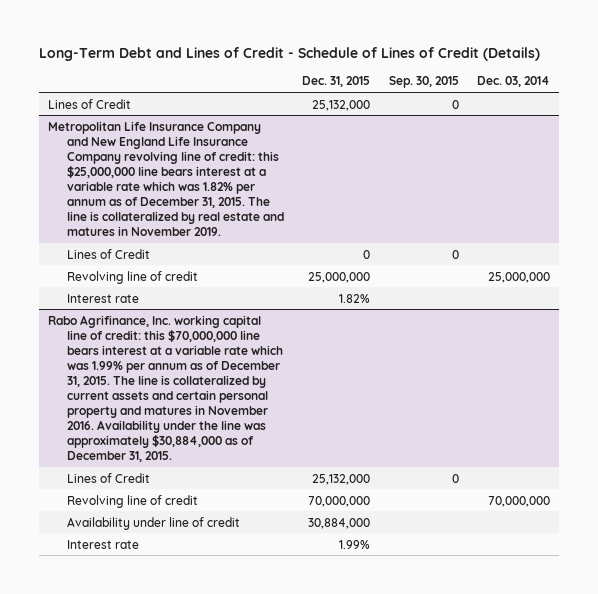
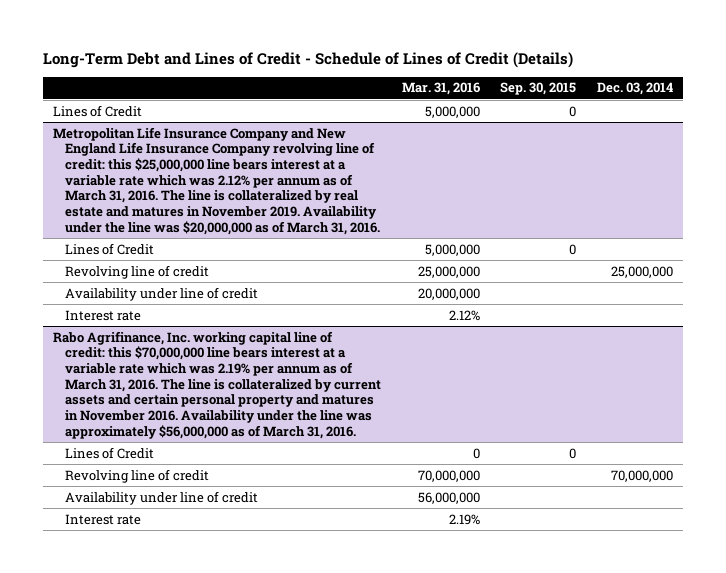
- | Dec. 31, 2015 | Sep. 30, 2015 | Dec. 03, 2014
+ | Mar. 31, 2016 | Sep. 30, 2015 | Dec. 03, 2014
- Metropolitan Life Insurance Company and New England Life Insurance Company revolving line of credit: this $25,000,000 line bears interest at a variable rate which was 1.82% per annum as of December 31, 2015. The line is collateralized by real estate and matures in November 2019.
+ Metropolitan Life Insurance Company and New England Life Insurance Company revolving line of credit: this $25,000,000 line bears interest at a variable rate which was 2.12% per annum as of March 31, 2016. The line is collateralized by real estate and matures in November 2019. Availability under the line was $20,000,000 as of March 31, 2016.
+ Availability under line of credit | 20,000,000 | |
- Rabo Agrifinance, Inc. working capital line of credit: this $70,000,000 line bears interest at a variable rate which was 1.99% per annum as of December 31, 2015. The line is collateralized by current assets and certain personal property and matures in November 2016. Availability under the line was approximately $30,884,000 as of December 31, 2015.
+ Rabo Agrifinance, Inc. working capital line of credit: this $70,000,000 line bears interest at a variable rate which was 2.19% per annum as of March 31, 2016. The line is collateralized by current assets and certain personal property and matures in November 2016. Availability under the line was approximately $56,000,000 as of March 31, 2016.

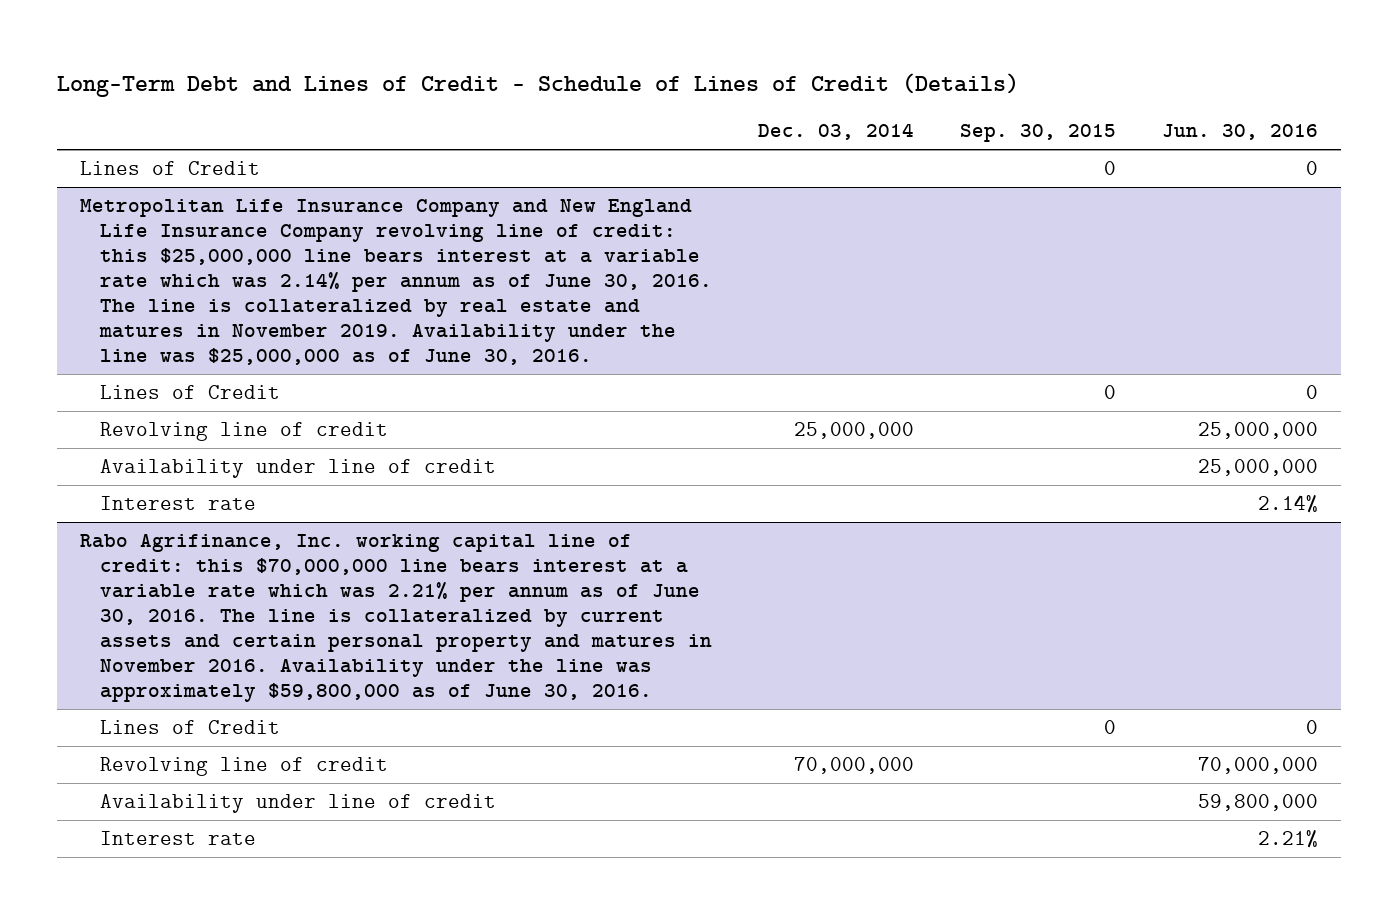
- | Mar. 31, 2016 | Sep. 30, 2015 | Dec. 03, 2014
+ | Dec. 03, 2014 | Sep. 30, 2015 | Jun. 30, 2016
- Metropolitan Life Insurance Company and New England Life Insurance Company revolving line of credit: this $25,000,000 line bears interest at a variable rate which was 2.12% per annum as of March 31, 2016. The line is collateralized by real estate and matures in November 2019. Availability under the line was $20,000,000 as of March 31, 2016.
+ Metropolitan Life Insurance Company and New England Life Insurance Company revolving line of credit: this $25,000,000 line bears interest at a variable rate which was 2.14% per annum as of June 30, 2016. The line is collateralized by real estate and matures in November 2019. Availability under the line was $25,000,000 as of June 30, 2016.
- Rabo Agrifinance, Inc. working capital line of credit: this $70,000,000 line bears interest at a variable rate which was 2.19% per annum as of March 31, 2016. The line is collateralized by current assets and certain personal property and matures in November 2016. Availability under the line was approximately $56,000,000 as of March 31, 2016.
+ Rabo Agrifinance, Inc. working capital line of credit: this $70,000,000 line bears interest at a variable rate which was 2.21% per annum as of June 30, 2016. The line is collateralized by current assets and certain personal property and matures in November 2016. Availability under the line was approximately $59,800,000 as of June 30, 2016.

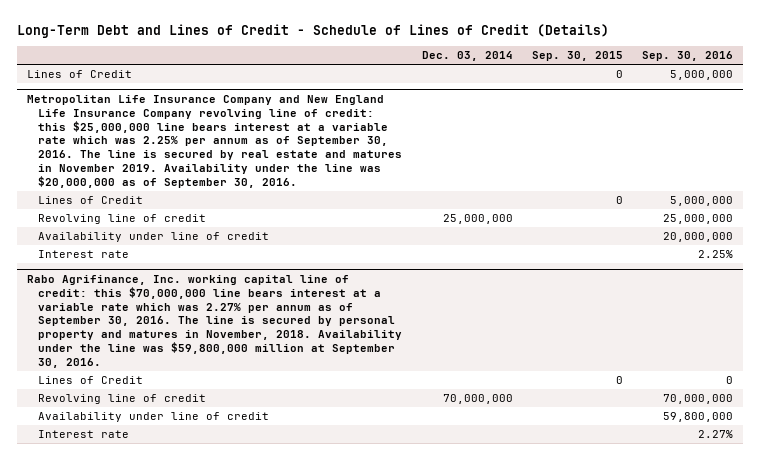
- | Dec. 03, 2014 | Sep. 30, 2015 | Jun. 30, 2016
+ | Dec. 03, 2014 | Sep. 30, 2015 | Sep. 30, 2016
- Metropolitan Life Insurance Company and New England Life Insurance Company revolving line of credit: this $25,000,000 line bears interest at a variable rate which was 2.14% per annum as of June 30, 2016. The line is collateralized by real estate and matures in November 2019. Availability under the line was $25,000,000 as of June 30, 2016.
+ Metropolitan Life Insurance Company and New England Life Insurance Company revolving line of credit: this $25,000,000 line bears interest at a variable rate which was 2.25% per annum as of September 30, 2016. The line is secured by real estate and matures in November 2019. Availability under the line was $20,000,000 as of September 30, 2016.
- Rabo Agrifinance, Inc. working capital line of credit: this $70,000,000 line bears interest at a variable rate which was 2.21% per annum as of June 30, 2016. The line is collateralized by current assets and certain personal property and matures in November 2016. Availability under the line was approximately $59,800,000 as of June 30, 2016.
+ Rabo Agrifinance, Inc. working capital line of credit: this $70,000,000 line bears interest at a variable rate which was 2.27% per annum as of September 30, 2016. The line is secured by personal property and matures in November, 2018. Availability under the line was $59,800,000 million at September 30, 2016.

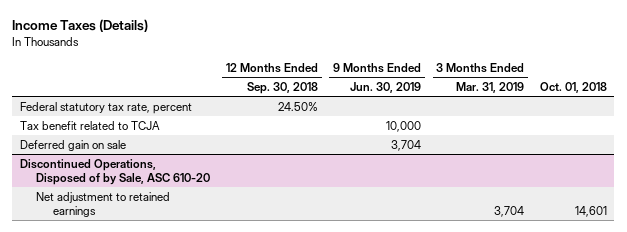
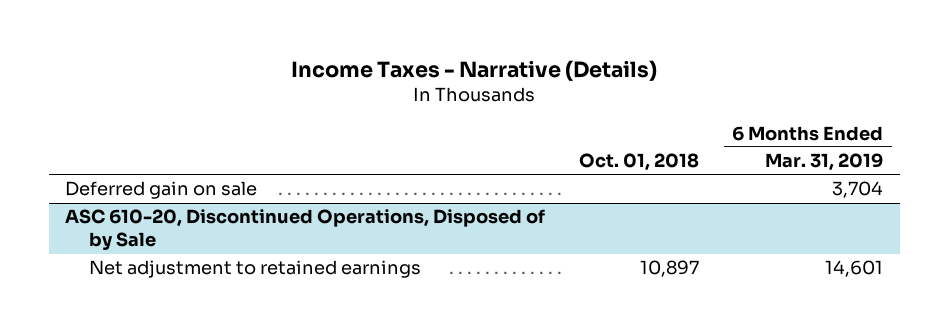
- Income Taxes (Details)
+ Income Taxes - Narrative (Details)
- | 12 Months Ended Sep. 30, 2018 | 9 Months Ended Jun. 30, 2019 | 3 Months Ended Mar. 31, 2019 | Oct. 01, 2018
+ | Oct. 01, 2018 | 6 Months Ended Mar. 31, 2019
- Federal statutory tax rate, percent | 24.50% | | |
- Tax benefit related to TCJA | | 10,000 | |
- Discontinued Operations, Disposed of by Sale, ASC 610-20
- Net adjustment to retained earnings | | | 3,704 | 14,601
+ ASC 610-20, Discontinued Operations, Disposed of by Sale
+ Net adjustment to retained earnings | 10,897 | 14,601

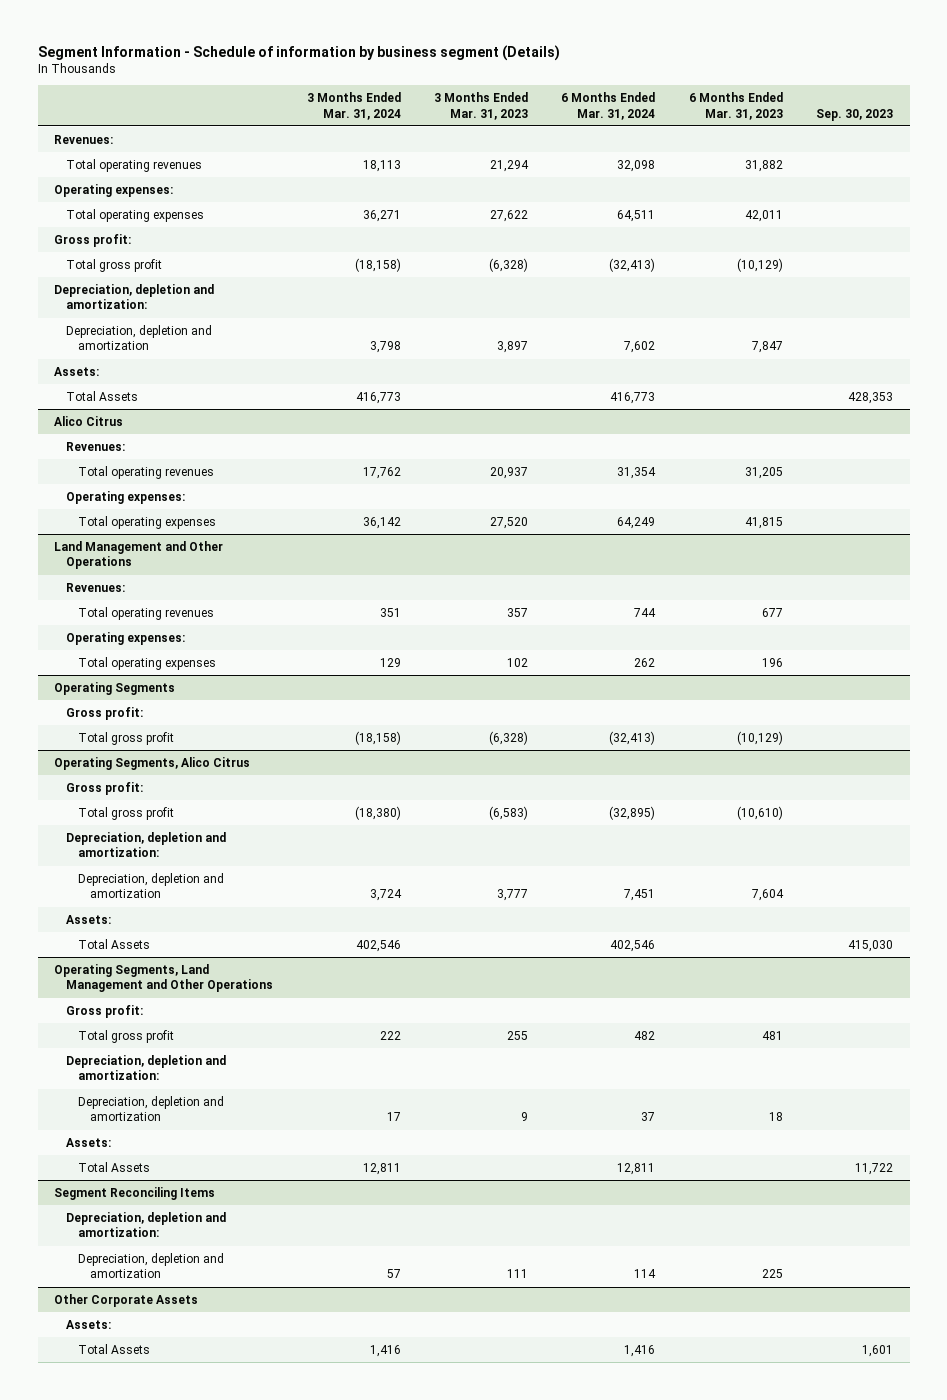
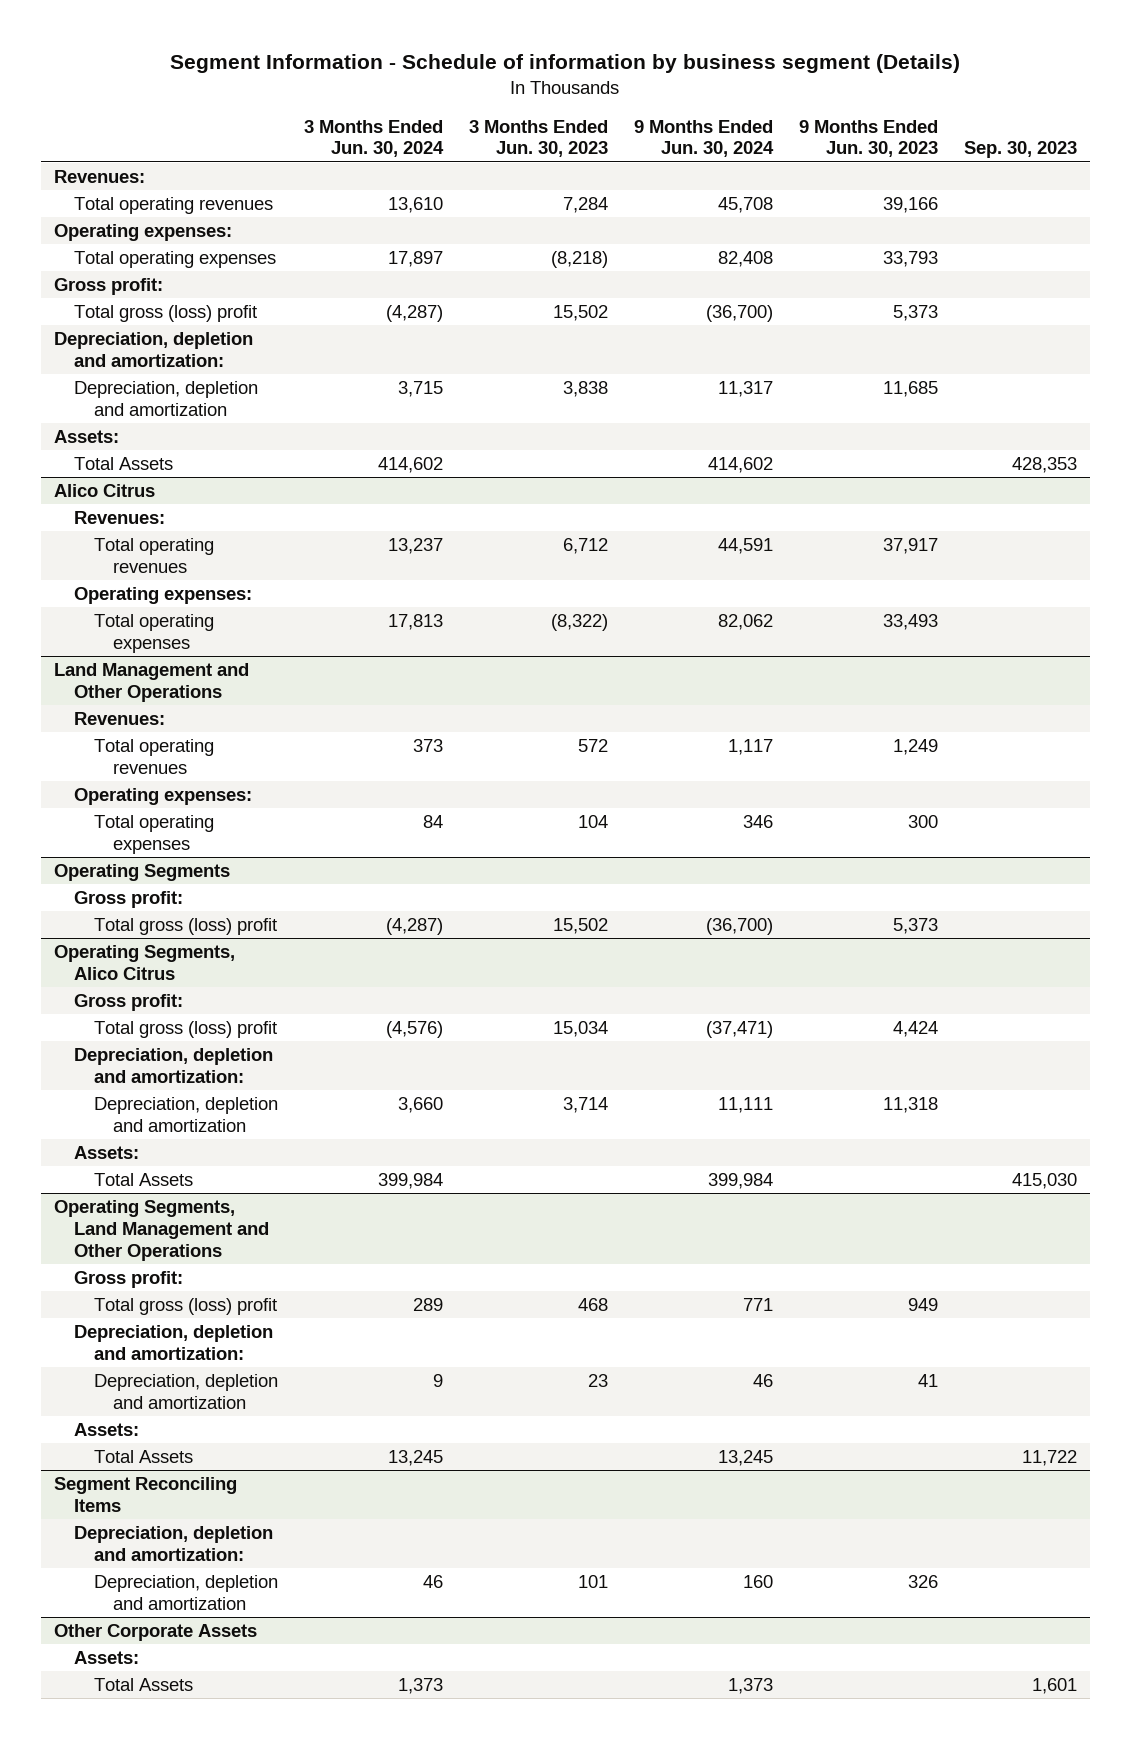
- | 3 Months Ended Mar. 31, 2024 | 3 Months Ended Mar. 31, 2023 | 6 Months Ended Mar. 31, 2024 | 6 Months Ended Mar. 31, 2023 | Sep. 30, 2023
+ | 3 Months Ended Jun. 30, 2024 | 3 Months Ended Jun. 30, 2023 | 9 Months Ended Jun. 30, 2024 | 9 Months Ended Jun. 30, 2023 | Sep. 30, 2023
- Total gross profit | (18,158) | (6,328) | (32,413) | (10,129) |
+ Total gross (loss) profit | (4,287) | 15,502 | (36,700) | 5,373 |
@ Operating Segments
- Total gross profit | (18,158) | (6,328) | (32,413) | (10,129) |
+ Total gross (loss) profit | (4,287) | 15,502 | (36,700) | 5,373 |
@ Operating Segments, Alico Citrus
- Total gross profit | (18,380) | (6,583) | (32,895) | (10,610) |
+ Total gross (loss) profit | (4,576) | 15,034 | (37,471) | 4,424 |
@ Operating Segments, Land Management and Other Operations
- Total gross profit | 222 | 255 | 482 | 481 |
+ Total gross (loss) profit | 289 | 468 | 771 | 949 |

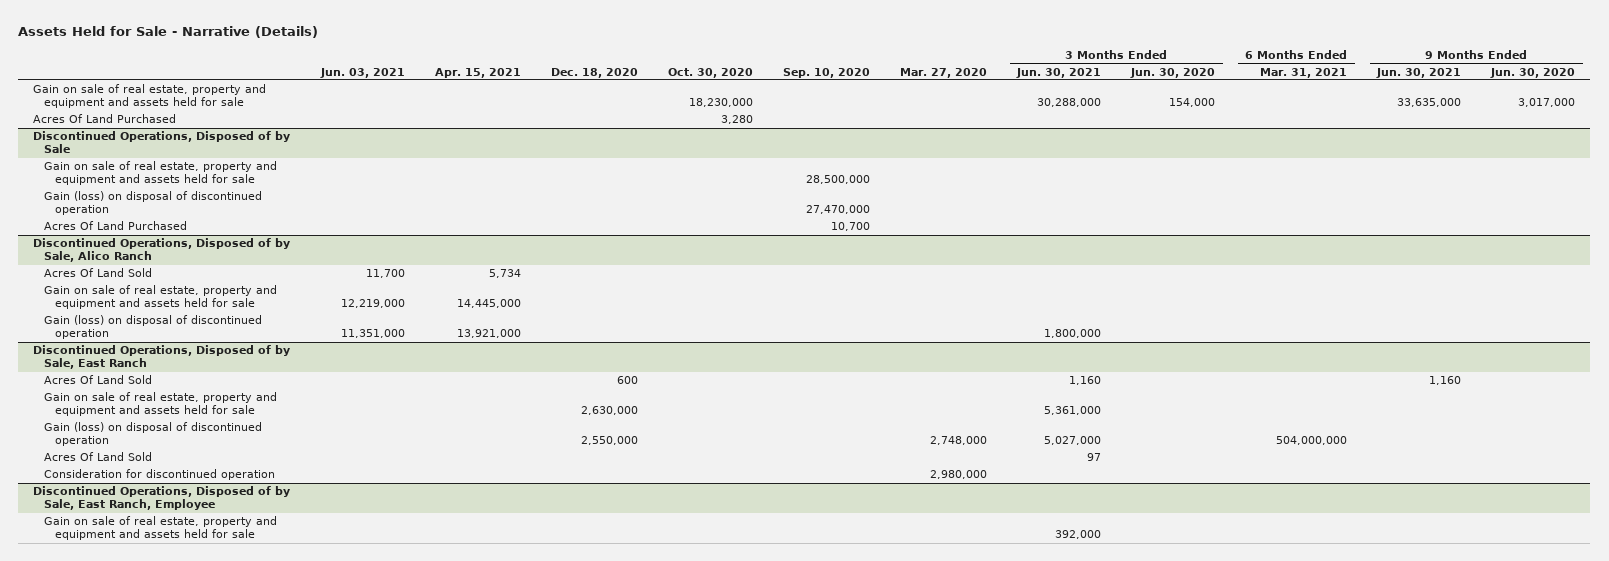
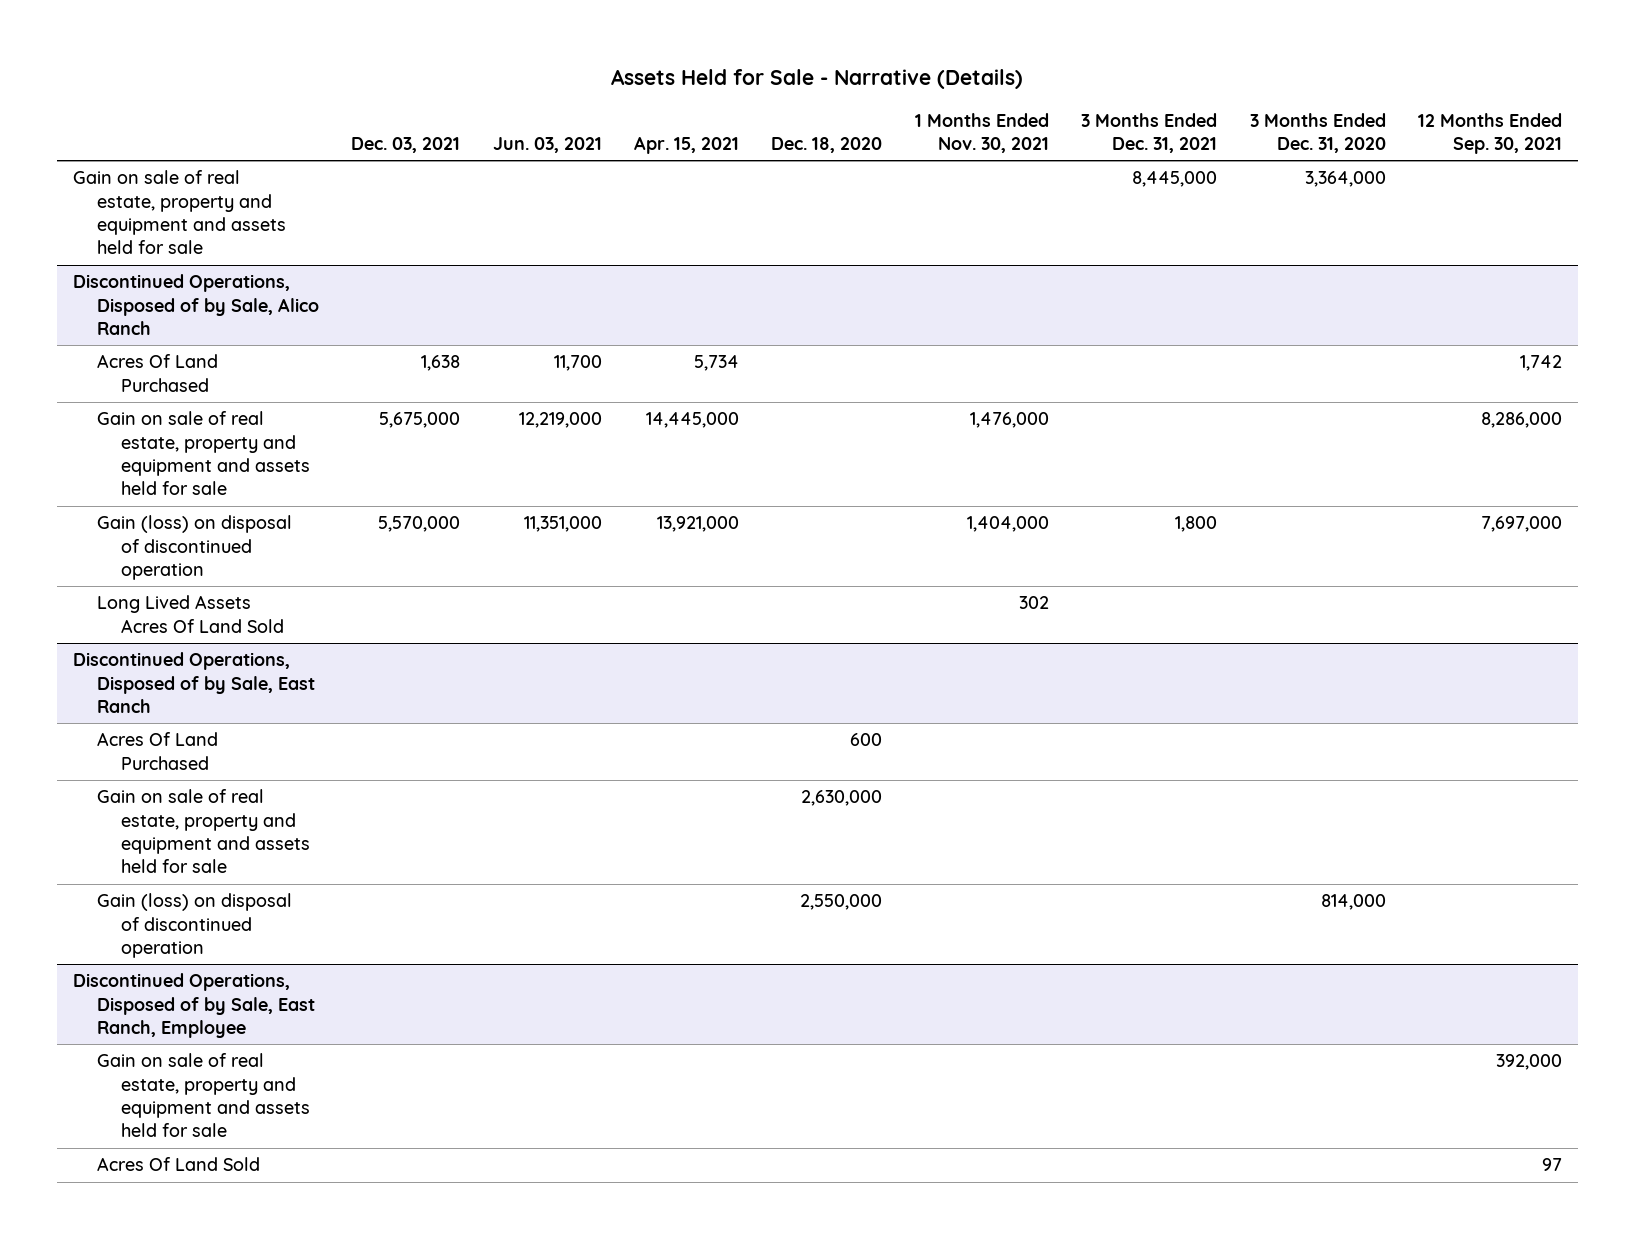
- | Jun. 03, 2021 | Apr. 15, 2021 | Dec. 18, 2020 | Oct. 30, 2020 | Sep. 10, 2020 | Mar. 27, 2020 | 3 Months Ended Jun. 30, 2021 | 3 Months Ended Jun. 30, 2020 | 6 Months Ended Mar. 31, 2021 | 9 Months Ended Jun. 30, 2021 | 9 Months Ended Jun. 30, 2020
+ | Dec. 03, 2021 | Jun. 03, 2021 | Apr. 15, 2021 | Dec. 18, 2020 | 1 Months Ended Nov. 30, 2021 | 3 Months Ended Dec. 31, 2021 | 3 Months Ended Dec. 31, 2020 | 12 Months Ended Sep. 30, 2021
- Acres Of Land Purchased | | | | 3,280 | | | | | | |
- Discontinued Operations, Disposed of by Sale
- Gain on sale of real estate, property and equipment and assets held for sale | | | | | 28,500,000 | | | | | |
- Gain (loss) on disposal of discontinued operation | | | | | 27,470,000 | | | | | |
- Acres Of Land Purchased | | | | | 10,700 | | | | | |
@ Discontinued Operations, Disposed of by Sale, Alico Ranch
- Acres Of Land Sold | 11,700 | 5,734 | | | | | | | | |
+ Acres Of Land Purchased | 1,638 | 11,700 | 5,734 | | | | | 1,742
+ Long Lived Assets Acres Of Land Sold | | | | | 302 | | |
@ Discontinued Operations, Disposed of by Sale, East Ranch
- Acres Of Land Sold | | | 600 | | | | 1,160 | | | 1,160 |
+ Acres Of Land Purchased | | | | 600 | | | |
- Acres Of Land Sold | | | | | | | 97 | | | |
- Consideration for discontinued operation | | | | | | 2,980,000 | | | | |
@ Discontinued Operations, Disposed of by Sale, East Ranch, Employee
+ Acres Of Land Sold | | | | | | | | 97

